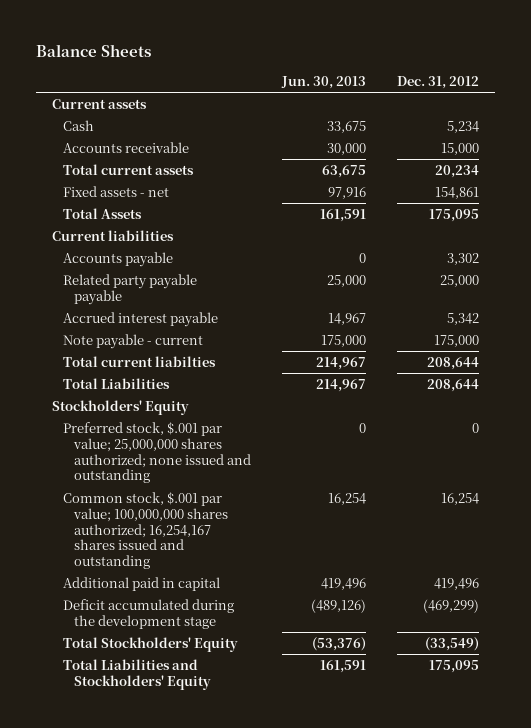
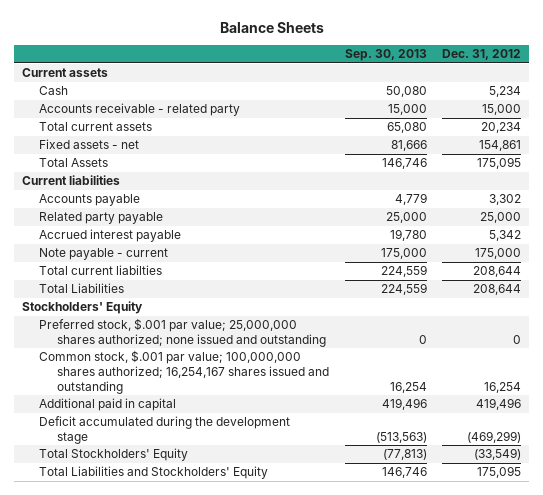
- | Jun. 30, 2013 | Dec. 31, 2012
+ | Sep. 30, 2013 | Dec. 31, 2012
- Accounts receivable | 30,000 | 15,000
+ Accounts receivable - related party | 15,000 | 15,000
- Related party payable payable | 25,000 | 25,000
+ Related party payable | 25,000 | 25,000

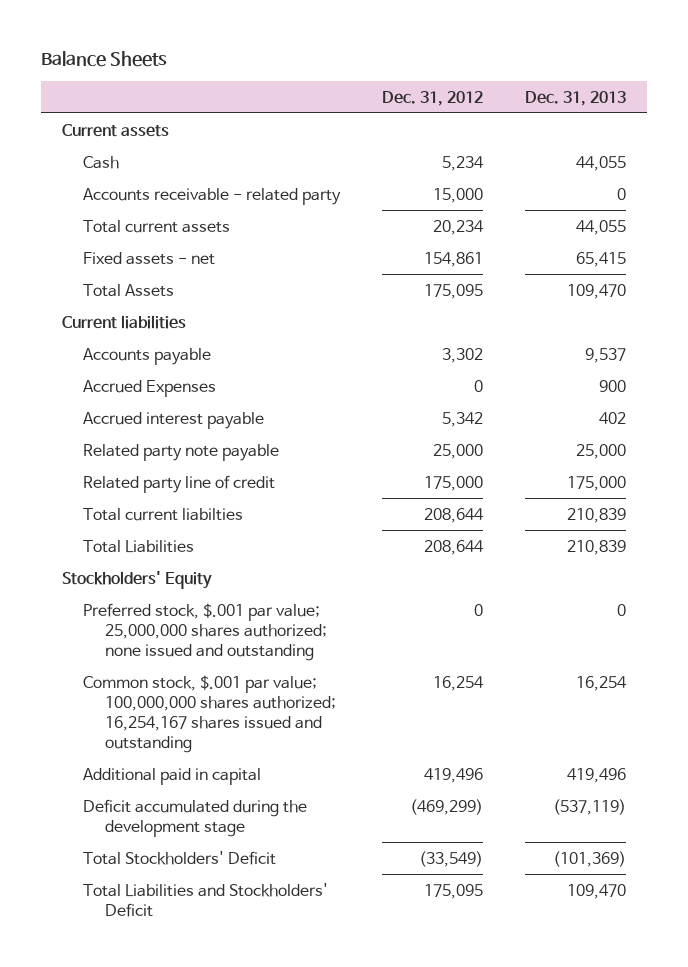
- | Sep. 30, 2013 | Dec. 31, 2012
+ | Dec. 31, 2012 | Dec. 31, 2013
- Related party payable | 25,000 | 25,000
+ Accrued Expenses | 0 | 900
- Note payable - current | 175,000 | 175,000
+ Related party note payable | 25,000 | 25,000
+ Related party line of credit | 175,000 | 175,000
- Total Stockholders' Equity | (77,813) | (33,549)
- Total Liabilities and Stockholders' Equity | 146,746 | 175,095
+ Total Stockholders' Deficit | (33,549) | (101,369)
+ Total Liabilities and Stockholders' Deficit | 175,095 | 109,470

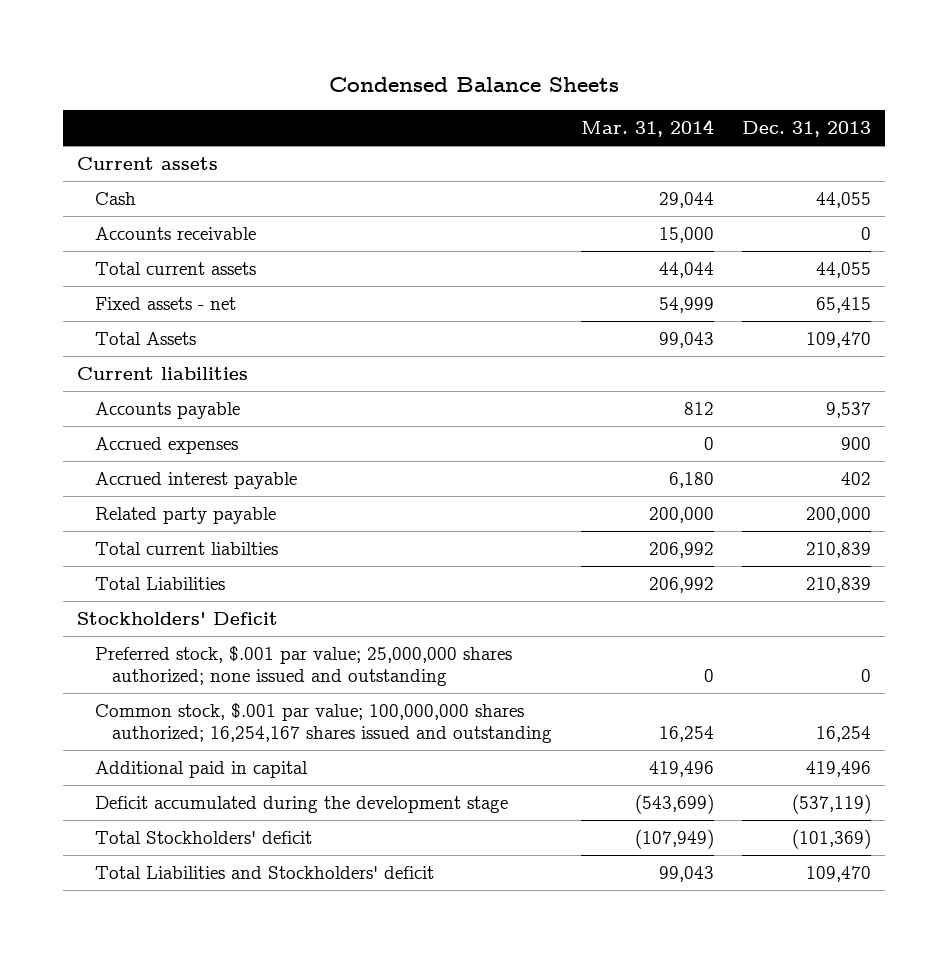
- Balance Sheets
+ Condensed Balance Sheets
- | Dec. 31, 2012 | Dec. 31, 2013
+ | Mar. 31, 2014 | Dec. 31, 2013
- Accounts receivable - related party | 15,000 | 0
+ Accounts receivable | 15,000 | 0
- Accrued Expenses | 0 | 900
+ Accrued expenses | 0 | 900
- Related party note payable | 25,000 | 25,000
- Related party line of credit | 175,000 | 175,000
+ Related party payable | 200,000 | 200,000
- Stockholders' Equity
+ Stockholders' Deficit
- Total Stockholders' Deficit | (33,549) | (101,369)
- Total Liabilities and Stockholders' Deficit | 175,095 | 109,470
+ Total Stockholders' deficit | (107,949) | (101,369)
+ Total Liabilities and Stockholders' deficit | 99,043 | 109,470

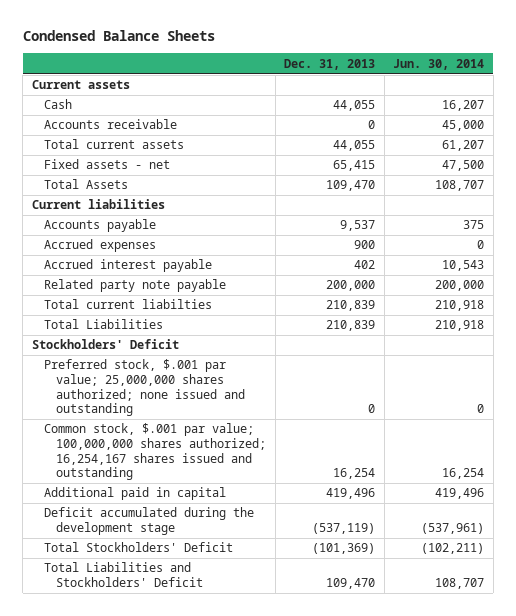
- | Mar. 31, 2014 | Dec. 31, 2013
+ | Dec. 31, 2013 | Jun. 30, 2014
- Related party payable | 200,000 | 200,000
+ Related party note payable | 200,000 | 200,000
- Total Stockholders' deficit | (107,949) | (101,369)
- Total Liabilities and Stockholders' deficit | 99,043 | 109,470
+ Total Stockholders' Deficit | (101,369) | (102,211)
+ Total Liabilities and Stockholders' Deficit | 109,470 | 108,707

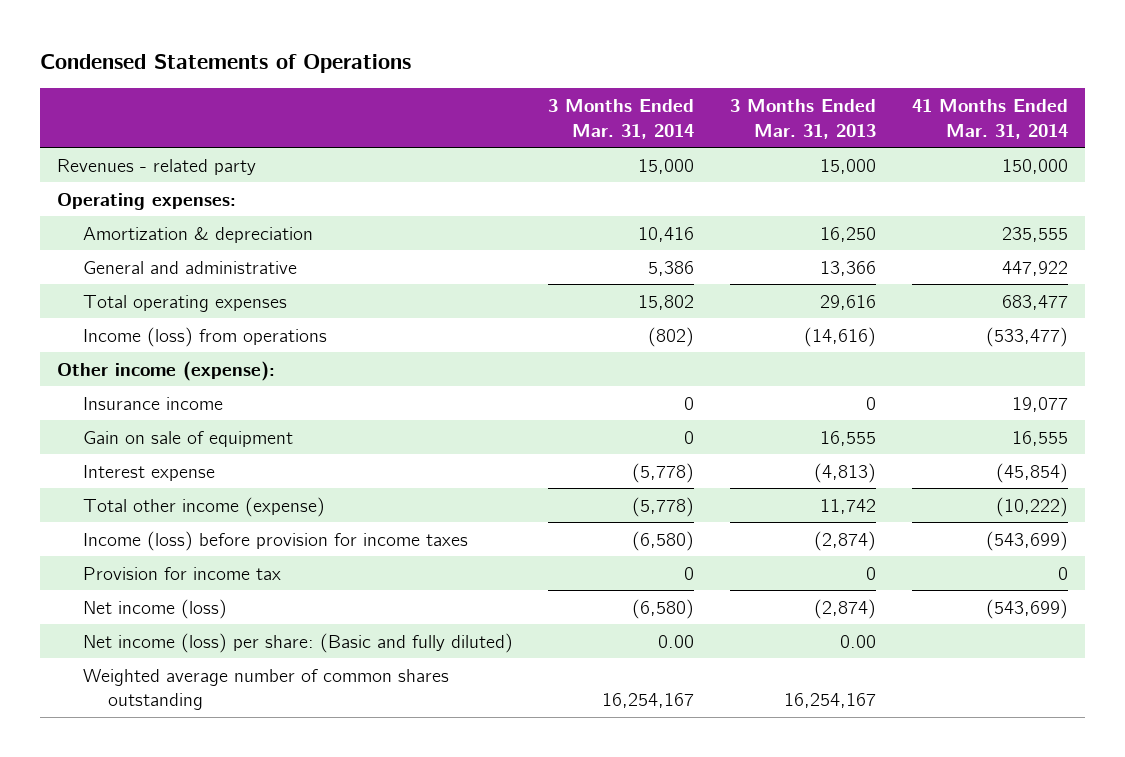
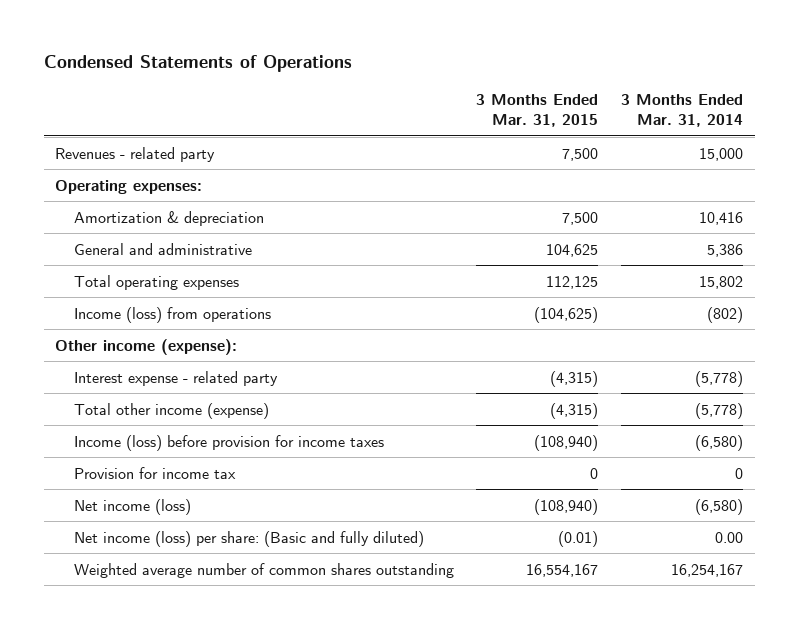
- | 3 Months Ended Mar. 31, 2014 | 3 Months Ended Mar. 31, 2013 | 41 Months Ended Mar. 31, 2014
+ | 3 Months Ended Mar. 31, 2015 | 3 Months Ended Mar. 31, 2014
- Insurance income | 0 | 0 | 19,077
- Gain on sale of equipment | 0 | 16,555 | 16,555
- Interest expense | (5,778) | (4,813) | (45,854)
+ Interest expense - related party | (4,315) | (5,778)

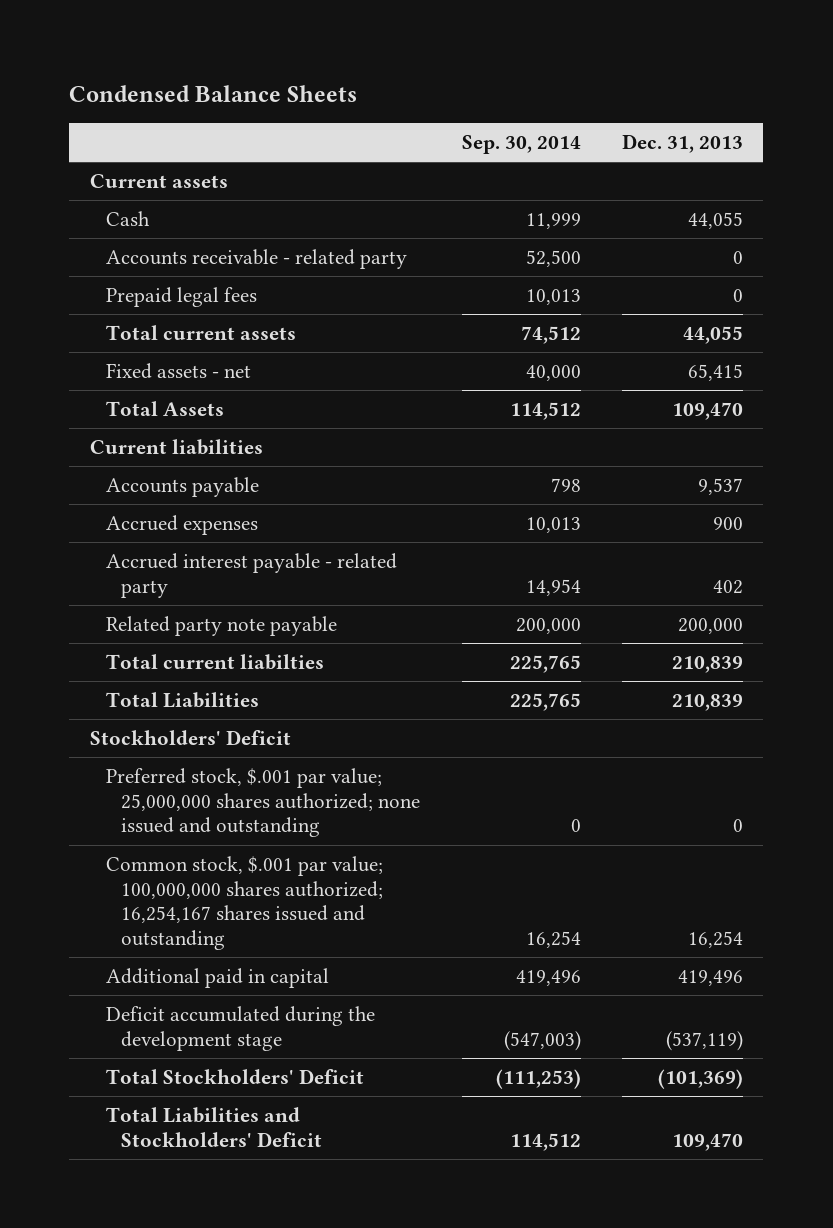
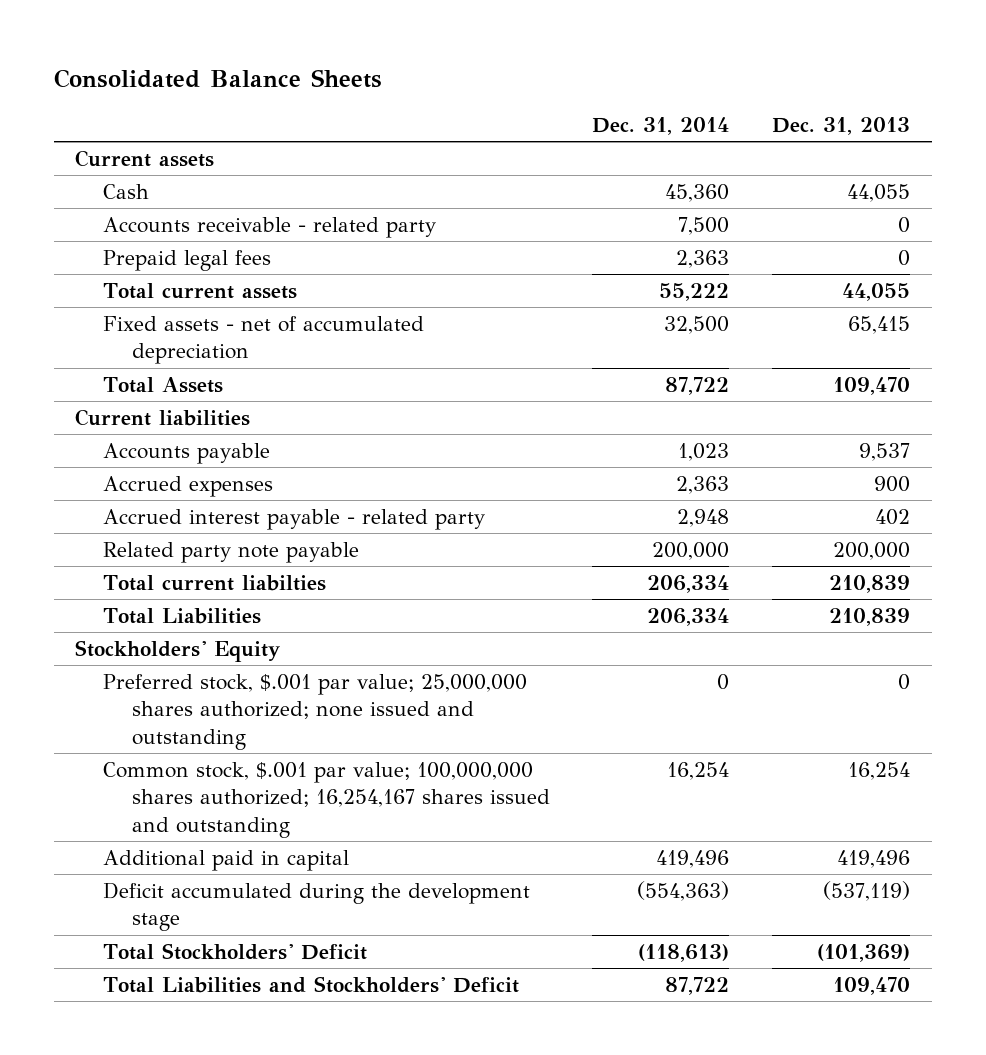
- Condensed Balance Sheets
+ Consolidated Balance Sheets
- | Sep. 30, 2014 | Dec. 31, 2013
+ | Dec. 31, 2014 | Dec. 31, 2013
- Fixed assets - net | 40,000 | 65,415
+ Fixed assets - net of accumulated depreciation | 32,500 | 65,415
- Stockholders' Deficit
+ Stockholders' Equity

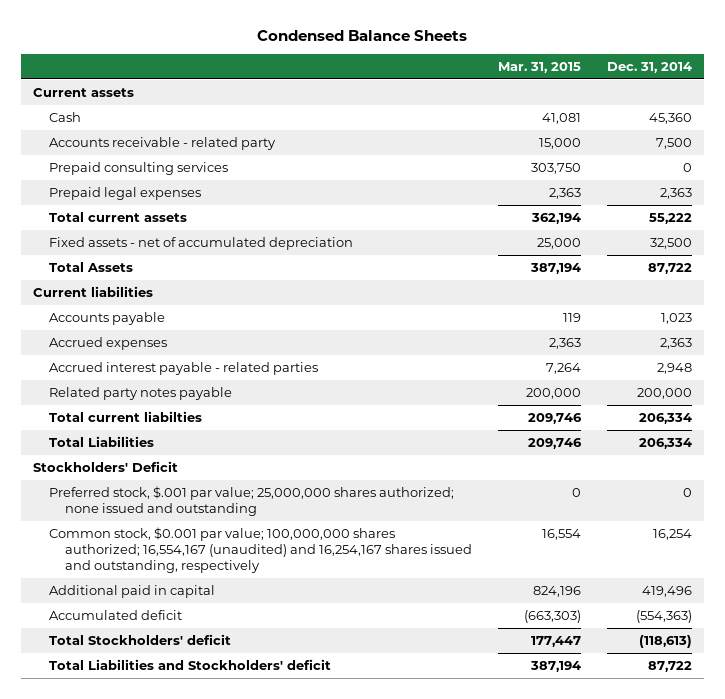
- Consolidated Balance Sheets
+ Condensed Balance Sheets
- | Dec. 31, 2014 | Dec. 31, 2013
+ | Mar. 31, 2015 | Dec. 31, 2014
- Prepaid legal fees | 2,363 | 0
+ Prepaid consulting services | 303,750 | 0
+ Prepaid legal expenses | 2,363 | 2,363
- Accrued interest payable - related party | 2,948 | 402
- Related party note payable | 200,000 | 200,000
+ Accrued interest payable - related parties | 7,264 | 2,948
+ Related party notes payable | 200,000 | 200,000
- Stockholders' Equity
+ Stockholders' Deficit
- Common stock, $.001 par value; 100,000,000 shares authorized; 16,254,167 shares issued and outstanding | 16,254 | 16,254
+ Common stock, $0.001 par value; 100,000,000 shares authorized; 16,554,167 (unaudited) and 16,254,167 shares issued and outstanding, respectively | 16,554 | 16,254
- Deficit accumulated during the development stage | (554,363) | (537,119)
- Total Stockholders' Deficit | (118,613) | (101,369)
- Total Liabilities and Stockholders' Deficit | 87,722 | 109,470
+ Accumulated deficit | (663,303) | (554,363)
+ Total Stockholders' deficit | 177,447 | (118,613)
+ Total Liabilities and Stockholders' deficit | 387,194 | 87,722

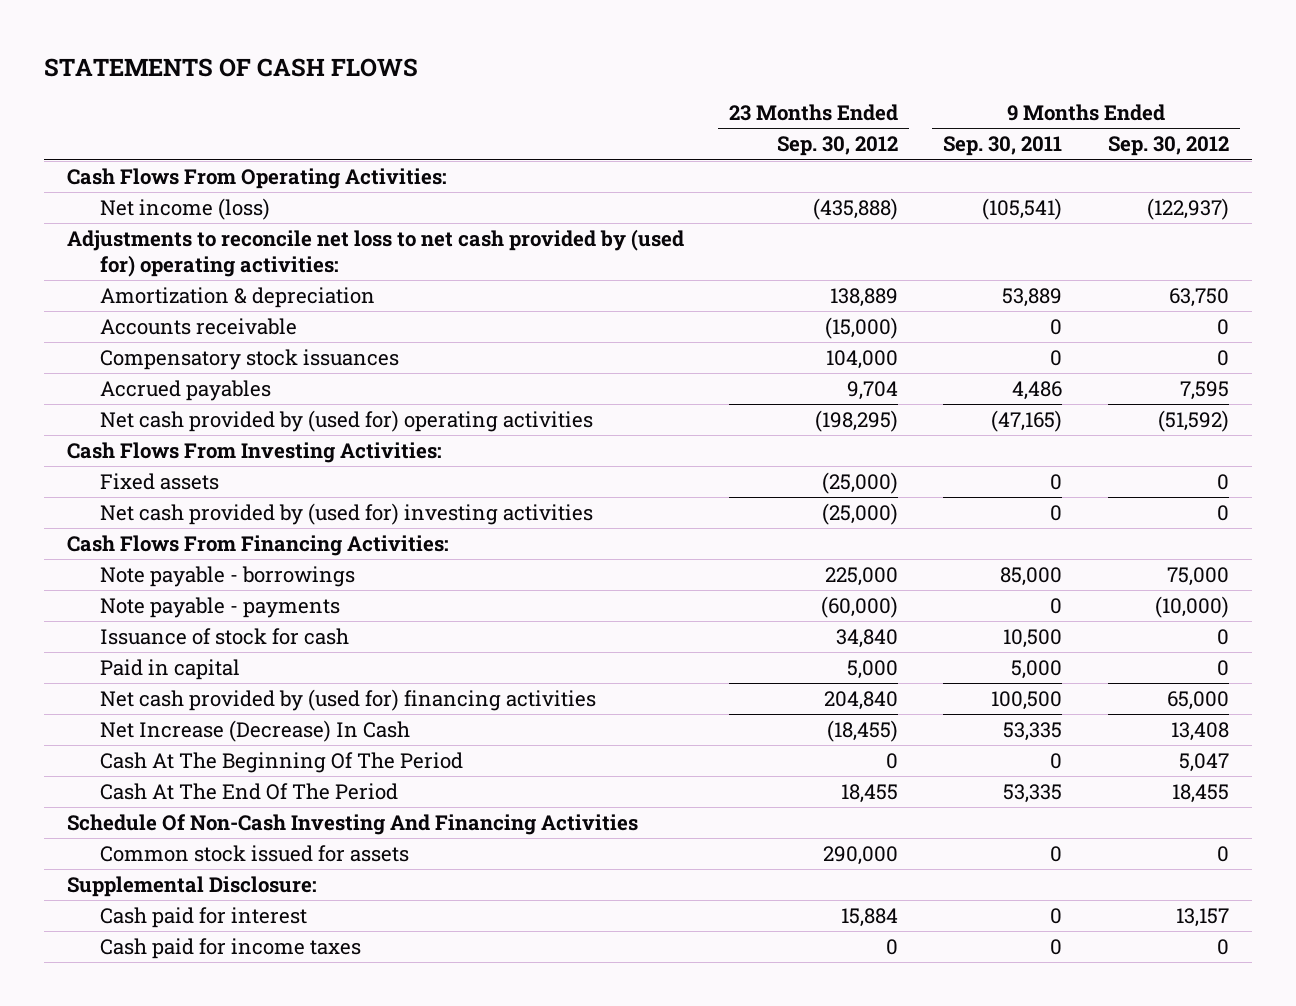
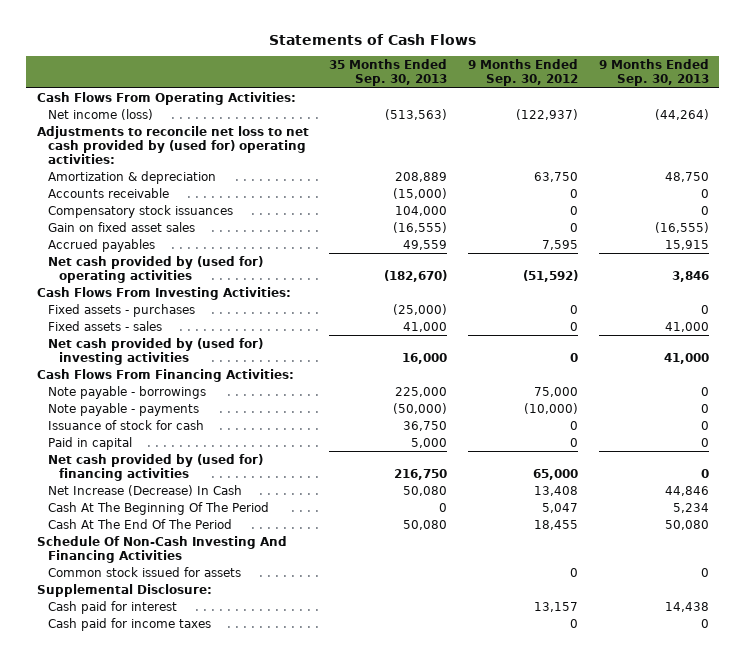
- STATEMENTS OF CASH FLOWS
+ Statements of Cash Flows
- | 23 Months Ended Sep. 30, 2012 | 9 Months Ended Sep. 30, 2011 | 9 Months Ended Sep. 30, 2012
+ | 35 Months Ended Sep. 30, 2013 | 9 Months Ended Sep. 30, 2012 | 9 Months Ended Sep. 30, 2013
+ Gain on fixed asset sales | (16,555) | 0 | (16,555)
- Fixed assets | (25,000) | 0 | 0
+ Fixed assets - purchases | (25,000) | 0 | 0
+ Fixed assets - sales | 41,000 | 0 | 41,000

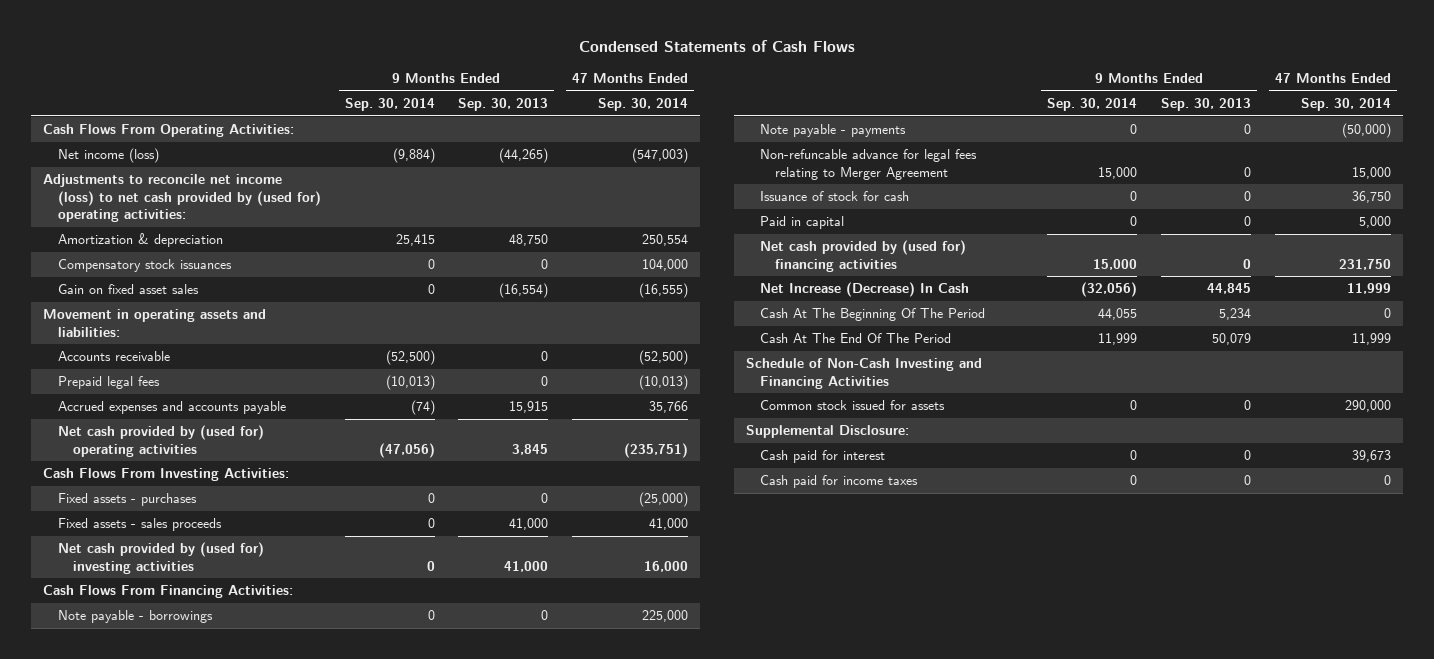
- Statements of Cash Flows
+ Condensed Statements of Cash Flows
- | 35 Months Ended Sep. 30, 2013 | 9 Months Ended Sep. 30, 2012 | 9 Months Ended Sep. 30, 2013
+ | 9 Months Ended Sep. 30, 2014 | 9 Months Ended Sep. 30, 2013 | 47 Months Ended Sep. 30, 2014
- Net income (loss) | (513,563) | (122,937) | (44,264)
- Adjustments to reconcile net loss to net cash provided by (used for) operating activities:
+ Net income (loss) | (9,884) | (44,265) | (547,003)
+ Adjustments to reconcile net income (loss) to net cash provided by (used for) operating activities:
- Gain on fixed asset sales | (16,555) | 0 | (16,555)
- Accrued payables | 49,559 | 7,595 | 15,915
- Net cash provided by (used for) operating activities | (182,670) | (51,592) | 3,846
+ Gain on fixed asset sales | 0 | (16,554) | (16,555)
+ Movement in operating assets and liabilities:
moved down: Accounts receivable | (52,500) | 0 | (52,500)
+ Prepaid legal fees | (10,013) | 0 | (10,013)
+ Accrued expenses and accounts payable | (74) | 15,915 | 35,766
+ Net cash provided by (used for) operating activities | (47,056) | 3,845 | (235,751)
- Fixed assets - sales | 41,000 | 0 | 41,000
+ Fixed assets - sales proceeds | 0 | 41,000 | 41,000
+ Non-refuncable advance for legal fees relating to Merger Agreement | 15,000 | 0 | 15,000
- Net Increase (Decrease) In Cash | 50,080 | 13,408 | 44,846
+ Net Increase (Decrease) In Cash | (32,056) | 44,845 | 11,999
- Cash At The End Of The Period | 50,080 | 18,455 | 50,080
- Schedule Of Non-Cash Investing And Financing Activities
+ Cash At The End Of The Period | 11,999 | 50,079 | 11,999
+ Schedule of Non-Cash Investing and Financing Activities
- Cash paid for interest | | 13,157 | 14,438
+ Cash paid for interest | 0 | 0 | 39,673

